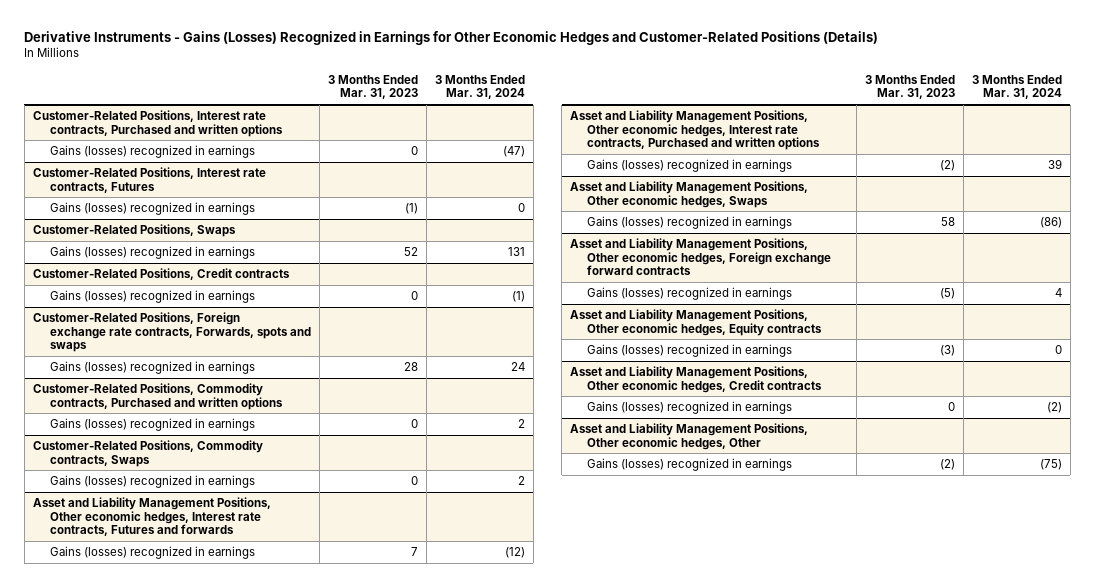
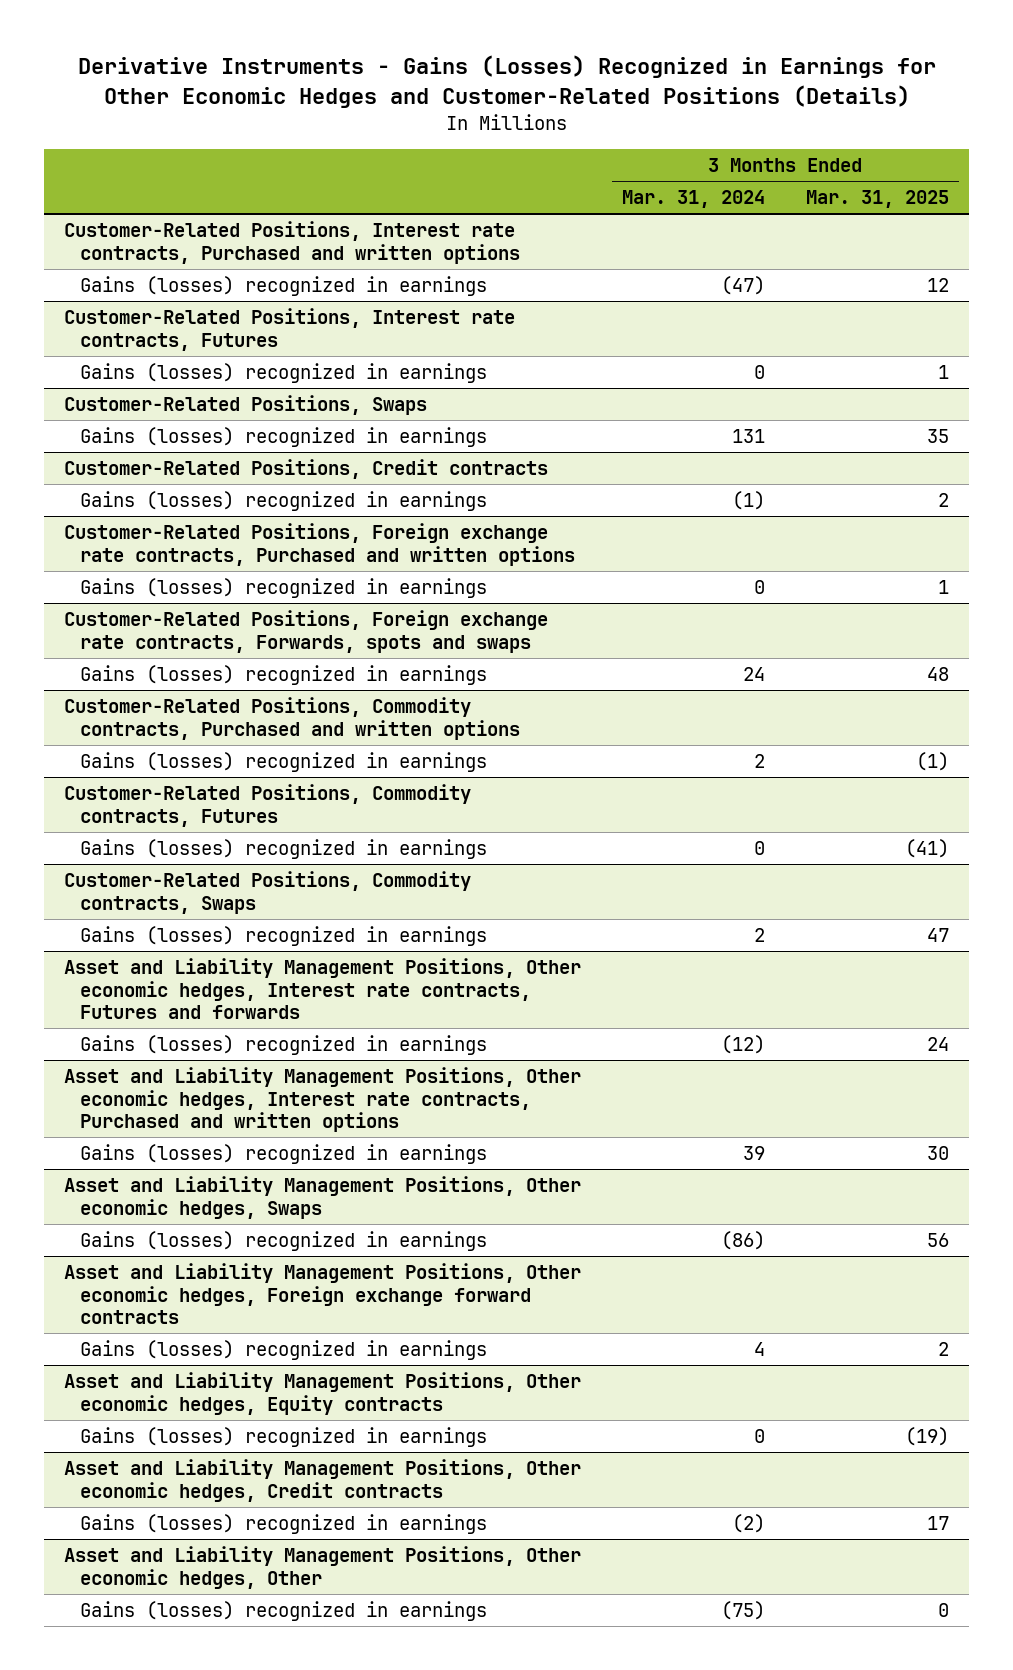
- | 3 Months Ended Mar. 31, 2023 | 3 Months Ended Mar. 31, 2024
+ | 3 Months Ended Mar. 31, 2024 | 3 Months Ended Mar. 31, 2025
+ Customer-Related Positions, Foreign exchange rate contracts, Purchased and written options
+ Gains (losses) recognized in earnings | 0 | 1
+ Customer-Related Positions, Commodity contracts, Futures
+ Gains (losses) recognized in earnings | 0 | (41)

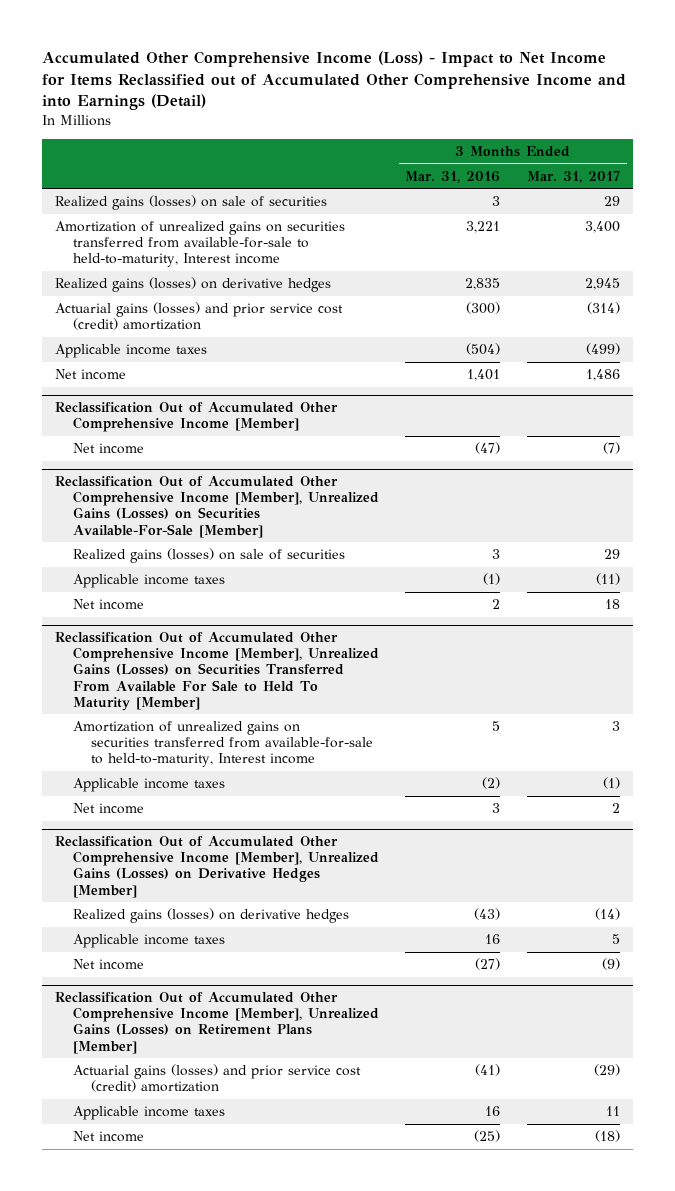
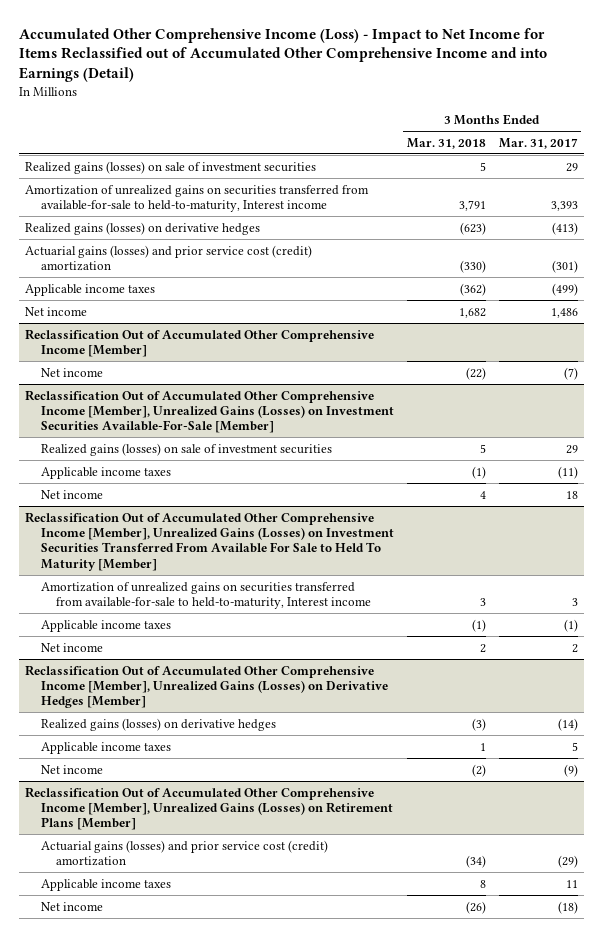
- | 3 Months Ended Mar. 31, 2016 | 3 Months Ended Mar. 31, 2017
+ | 3 Months Ended Mar. 31, 2018 | 3 Months Ended Mar. 31, 2017
- Realized gains (losses) on sale of securities | 3 | 29
- Amortization of unrealized gains on securities transferred from available-for-sale to held-to-maturity, Interest income | 3,221 | 3,400
- Realized gains (losses) on derivative hedges | 2,835 | 2,945
- Actuarial gains (losses) and prior service cost (credit) amortization | (300) | (314)
+ Realized gains (losses) on sale of investment securities | 5 | 29
+ Amortization of unrealized gains on securities transferred from available-for-sale to held-to-maturity, Interest income | 3,791 | 3,393
+ Realized gains (losses) on derivative hedges | (623) | (413)
+ Actuarial gains (losses) and prior service cost (credit) amortization | (330) | (301)
- Reclassification Out of Accumulated Other Comprehensive Income [Member], Unrealized Gains (Losses) on Securities Available-For-Sale [Member]
- Realized gains (losses) on sale of securities | 3 | 29
+ Reclassification Out of Accumulated Other Comprehensive Income [Member], Unrealized Gains (Losses) on Investment Securities Available-For-Sale [Member]
+ Realized gains (losses) on sale of investment securities | 5 | 29
- Reclassification Out of Accumulated Other Comprehensive Income [Member], Unrealized Gains (Losses) on Securities Transferred From Available For Sale to Held To Maturity [Member]
+ Reclassification Out of Accumulated Other Comprehensive Income [Member], Unrealized Gains (Losses) on Investment Securities Transferred From Available For Sale to Held To Maturity [Member]

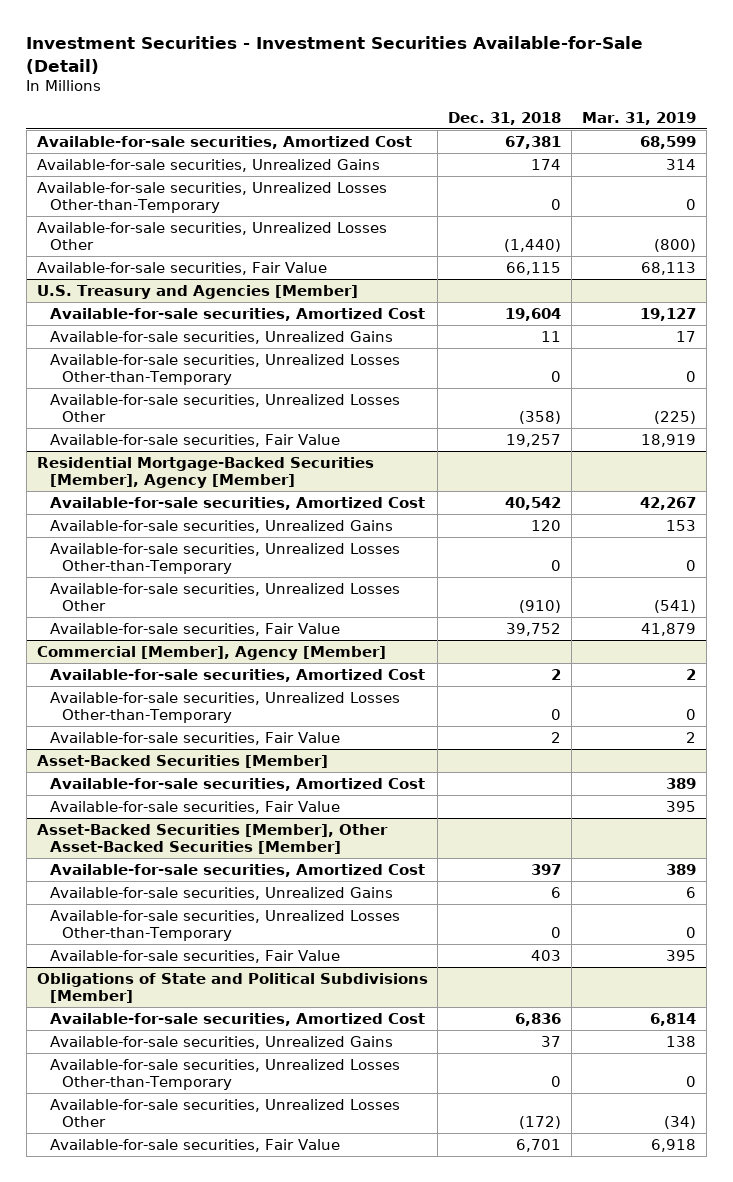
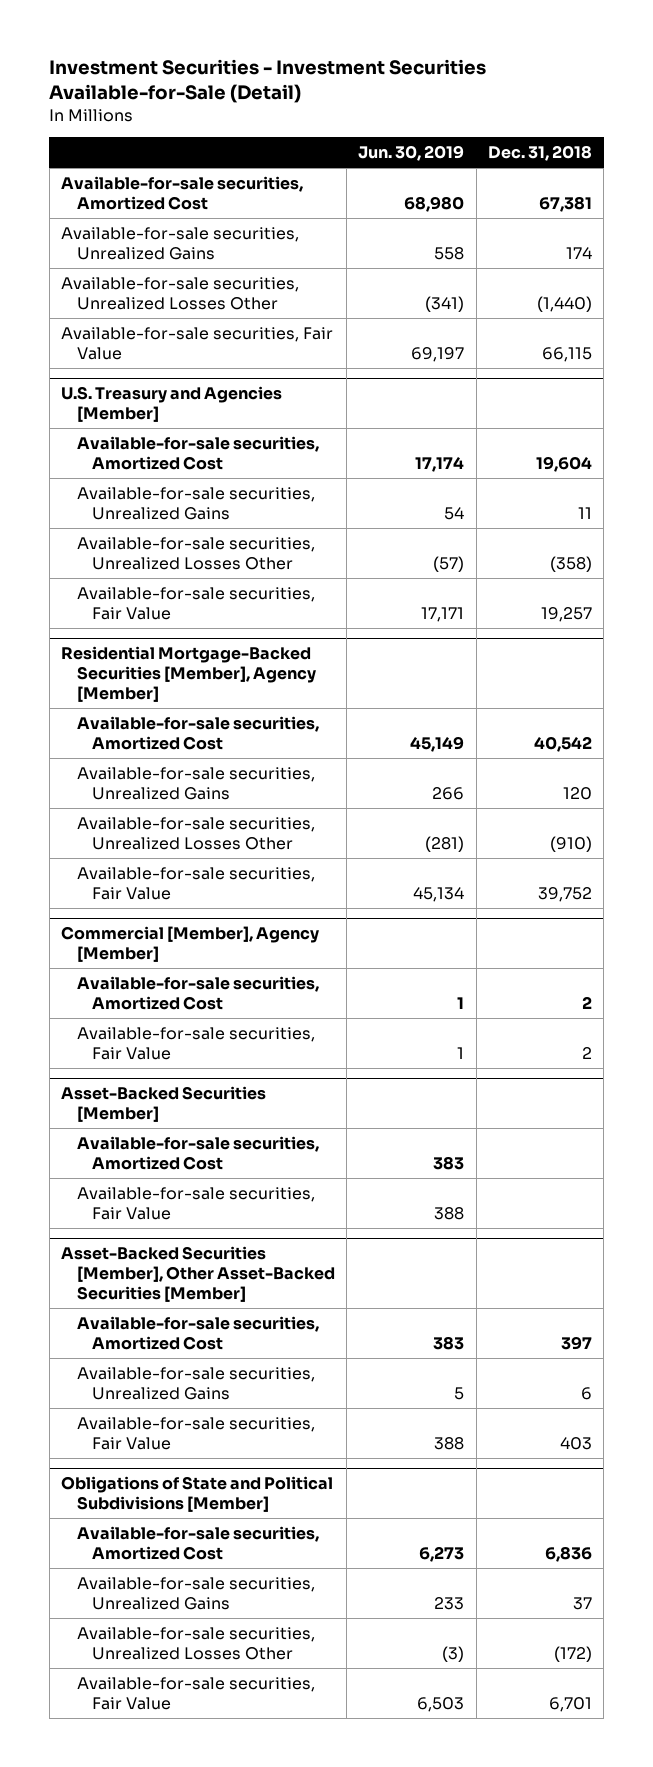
- | Dec. 31, 2018 | Mar. 31, 2019
+ | Jun. 30, 2019 | Dec. 31, 2018
- Available-for-sale securities, Unrealized Losses Other-than-Temporary | 0 | 0
@ U.S. Treasury and Agencies [Member]
- Available-for-sale securities, Unrealized Losses Other-than-Temporary | 0 | 0
@ Residential Mortgage-Backed Securities [Member], Agency [Member]
- Available-for-sale securities, Unrealized Losses Other-than-Temporary | 0 | 0
@ Commercial [Member], Agency [Member]
- Available-for-sale securities, Unrealized Losses Other-than-Temporary | 0 | 0
@ Asset-Backed Securities [Member], Other Asset-Backed Securities [Member]
- Available-for-sale securities, Unrealized Losses Other-than-Temporary | 0 | 0
@ Obligations of State and Political Subdivisions [Member]
- Available-for-sale securities, Unrealized Losses Other-than-Temporary | 0 | 0

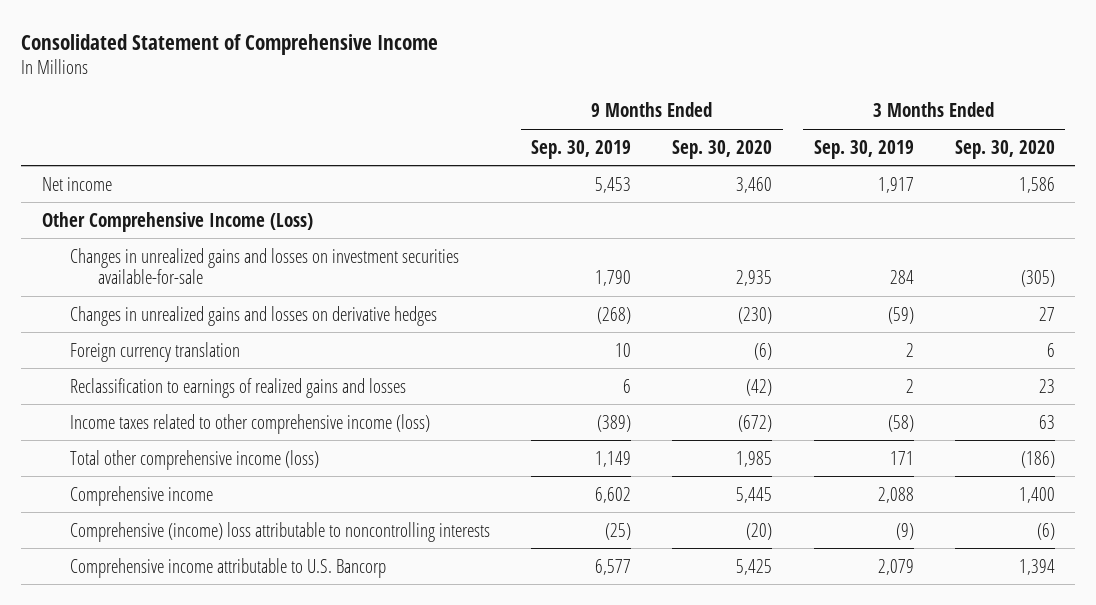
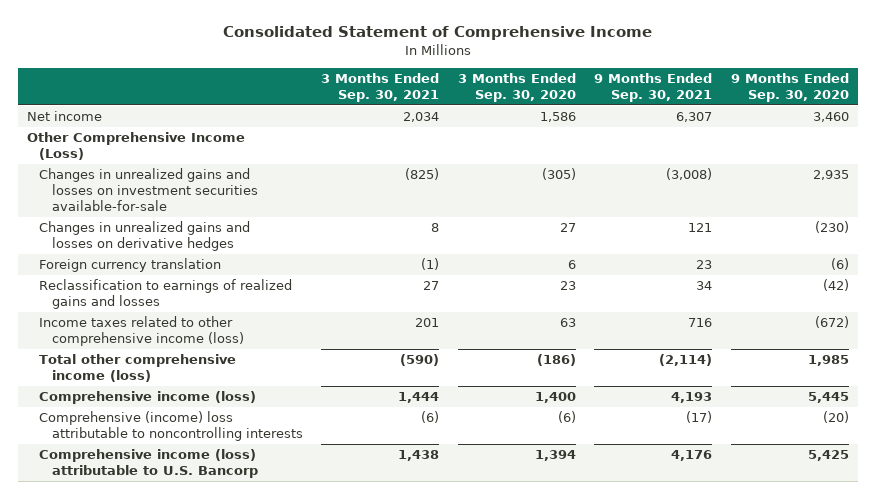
- | 9 Months Ended Sep. 30, 2019 | 9 Months Ended Sep. 30, 2020 | 3 Months Ended Sep. 30, 2019 | 3 Months Ended Sep. 30, 2020
+ | 3 Months Ended Sep. 30, 2021 | 3 Months Ended Sep. 30, 2020 | 9 Months Ended Sep. 30, 2021 | 9 Months Ended Sep. 30, 2020
- Comprehensive income | 6,602 | 5,445 | 2,088 | 1,400
+ Comprehensive income (loss) | 1,444 | 1,400 | 4,193 | 5,445
- Comprehensive income attributable to U.S. Bancorp | 6,577 | 5,425 | 2,079 | 1,394
+ Comprehensive income (loss) attributable to U.S. Bancorp | 1,438 | 1,394 | 4,176 | 5,425

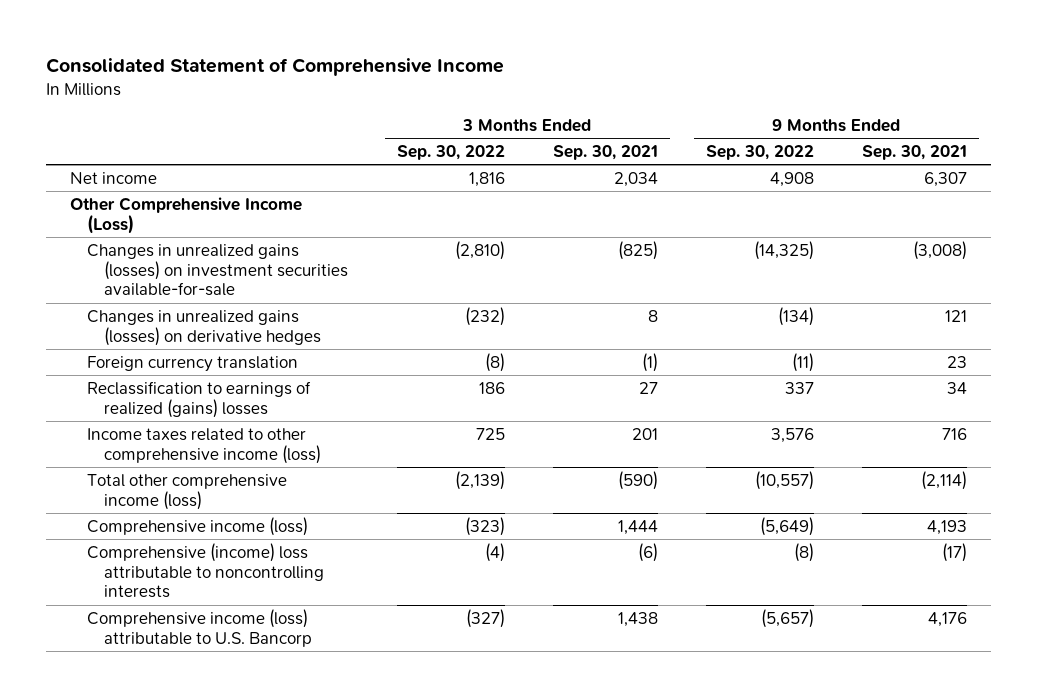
- | 3 Months Ended Sep. 30, 2021 | 3 Months Ended Sep. 30, 2020 | 9 Months Ended Sep. 30, 2021 | 9 Months Ended Sep. 30, 2020
+ | 3 Months Ended Sep. 30, 2022 | 3 Months Ended Sep. 30, 2021 | 9 Months Ended Sep. 30, 2022 | 9 Months Ended Sep. 30, 2021
- Changes in unrealized gains and losses on investment securities available-for-sale | (825) | (305) | (3,008) | 2,935
- Changes in unrealized gains and losses on derivative hedges | 8 | 27 | 121 | (230)
+ Changes in unrealized gains (losses) on investment securities available-for-sale | (2,810) | (825) | (14,325) | (3,008)
+ Changes in unrealized gains (losses) on derivative hedges | (232) | 8 | (134) | 121
- Reclassification to earnings of realized gains and losses | 27 | 23 | 34 | (42)
+ Reclassification to earnings of realized (gains) losses | 186 | 27 | 337 | 34

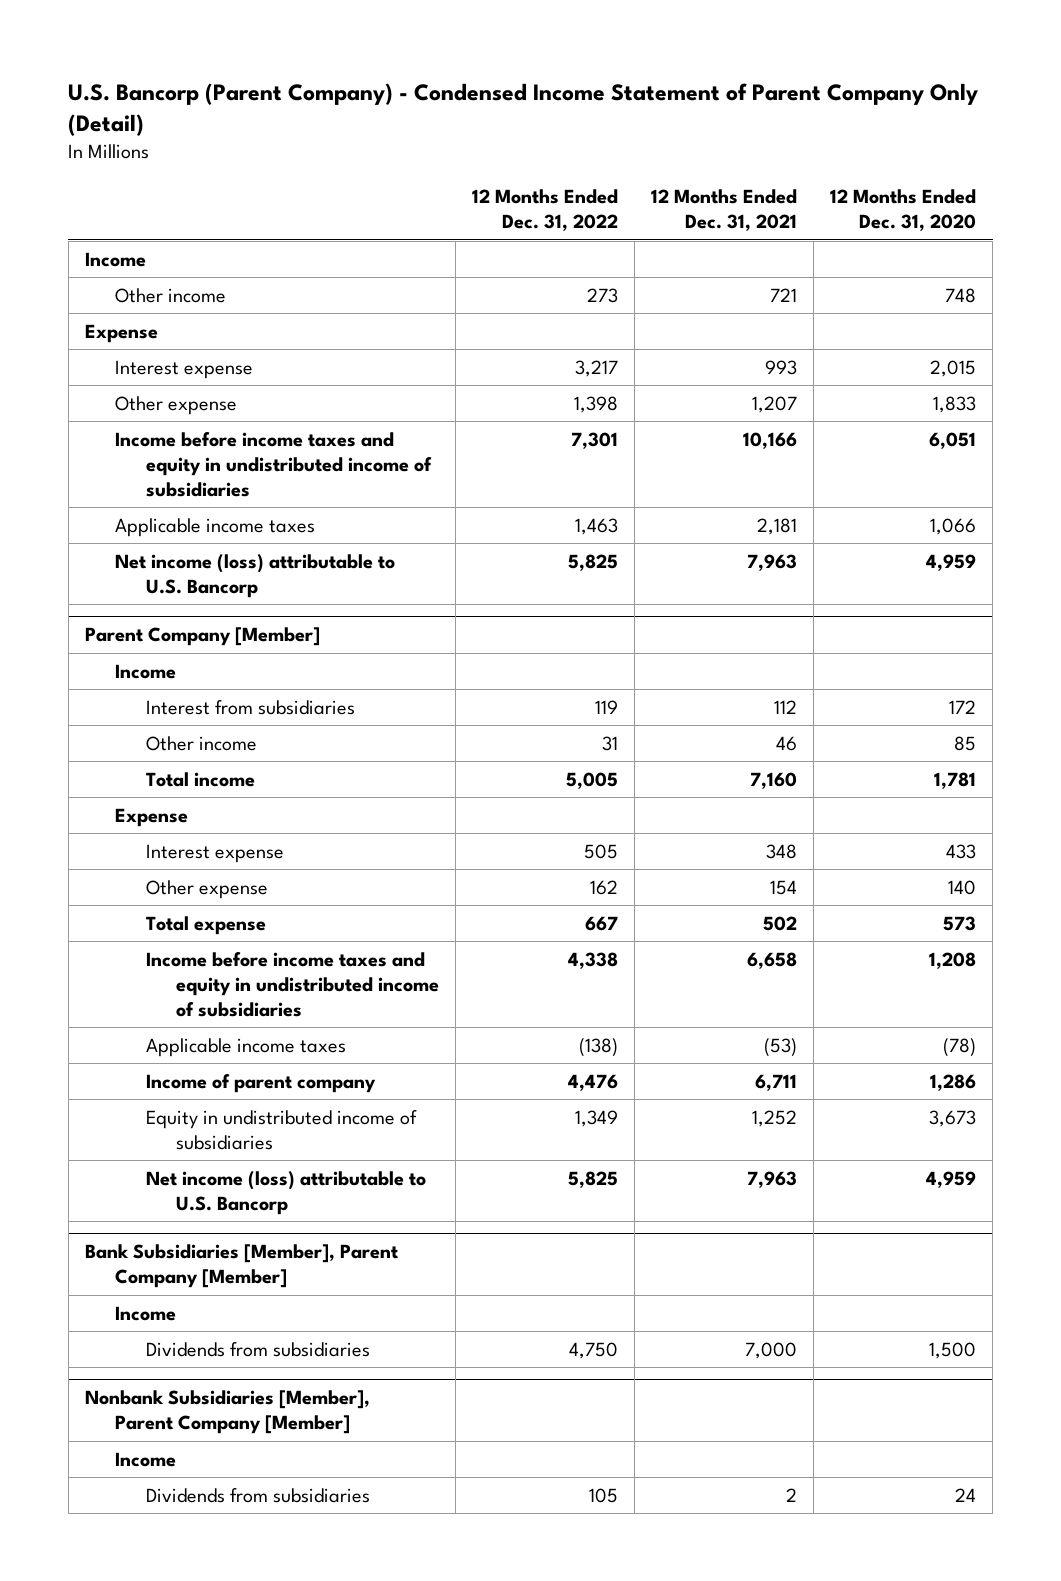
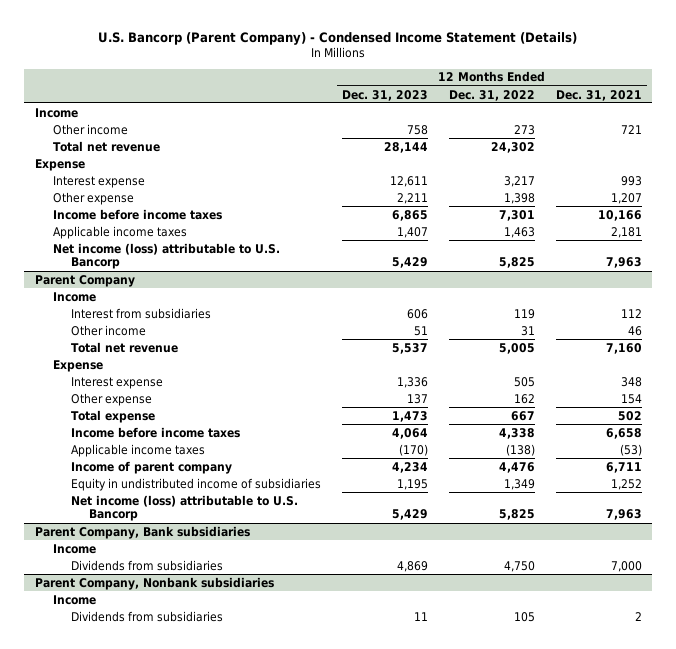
- U.S. Bancorp (Parent Company) - Condensed Income Statement of Parent Company Only (Detail)
+ U.S. Bancorp (Parent Company) - Condensed Income Statement (Details)
- | 12 Months Ended Dec. 31, 2022 | 12 Months Ended Dec. 31, 2021 | 12 Months Ended Dec. 31, 2020
+ | 12 Months Ended Dec. 31, 2023 | 12 Months Ended Dec. 31, 2022 | 12 Months Ended Dec. 31, 2021
+ Total net revenue | 28,144 | 24,302 |
- Income before income taxes and equity in undistributed income of subsidiaries | 7,301 | 10,166 | 6,051
+ Income before income taxes | 6,865 | 7,301 | 10,166
- Parent Company [Member]
+ Parent Company
- Total income | 5,005 | 7,160 | 1,781
+ Total net revenue | 5,537 | 5,005 | 7,160
- Income before income taxes and equity in undistributed income of subsidiaries | 4,338 | 6,658 | 1,208
+ Income before income taxes | 4,064 | 4,338 | 6,658
- Bank Subsidiaries [Member], Parent Company [Member]
+ Parent Company, Bank subsidiaries
- Nonbank Subsidiaries [Member], Parent Company [Member]
+ Parent Company, Nonbank subsidiaries

